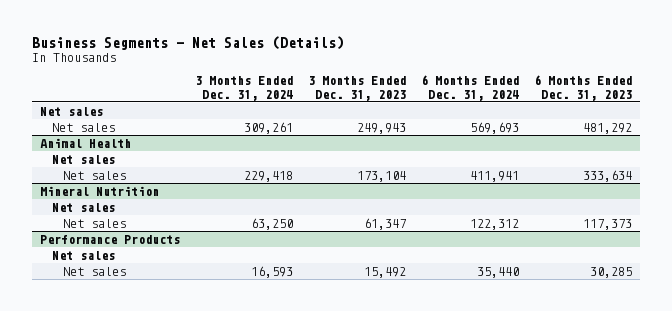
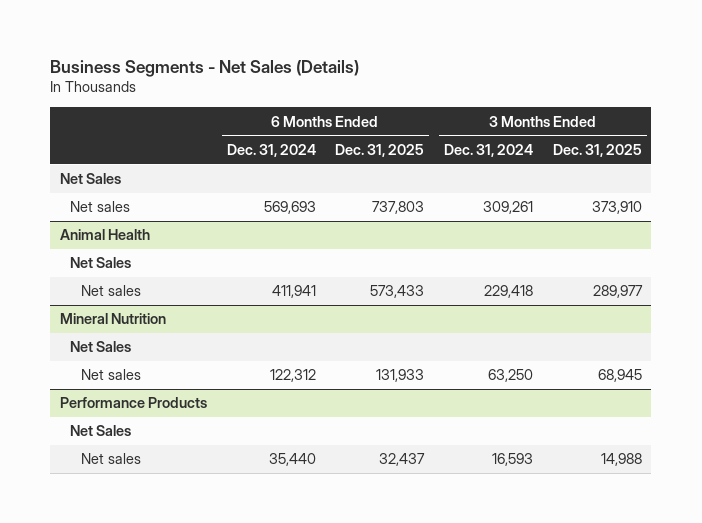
- | 3 Months Ended Dec. 31, 2024 | 3 Months Ended Dec. 31, 2023 | 6 Months Ended Dec. 31, 2024 | 6 Months Ended Dec. 31, 2023
+ | 6 Months Ended Dec. 31, 2024 | 6 Months Ended Dec. 31, 2025 | 3 Months Ended Dec. 31, 2024 | 3 Months Ended Dec. 31, 2025
- Net sales
+ Net Sales
@ Animal Health
- Net sales
+ Net Sales
@ Mineral Nutrition
- Net sales
+ Net Sales
@ Performance Products
- Net sales
+ Net Sales

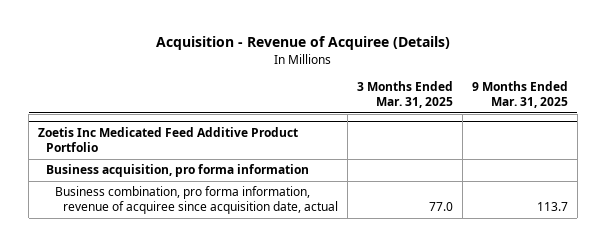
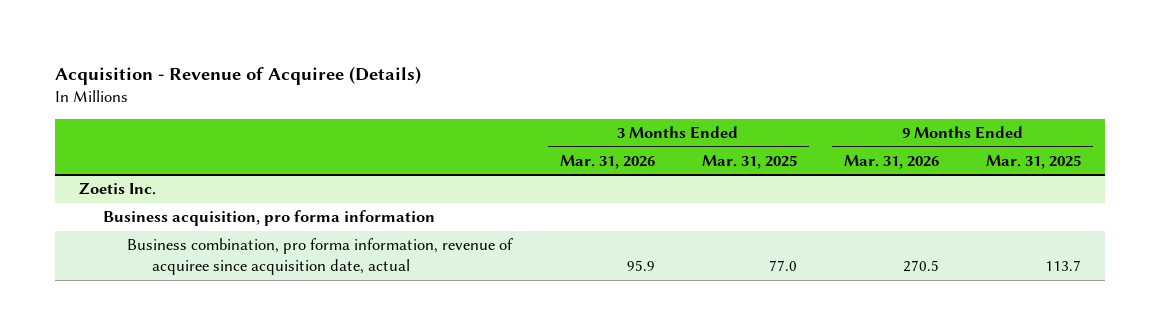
- | 3 Months Ended Mar. 31, 2025 | 9 Months Ended Mar. 31, 2025
+ | 3 Months Ended Mar. 31, 2026 | 3 Months Ended Mar. 31, 2025 | 9 Months Ended Mar. 31, 2026 | 9 Months Ended Mar. 31, 2025
- Zoetis Inc Medicated Feed Additive Product Portfolio
+ Zoetis Inc.

